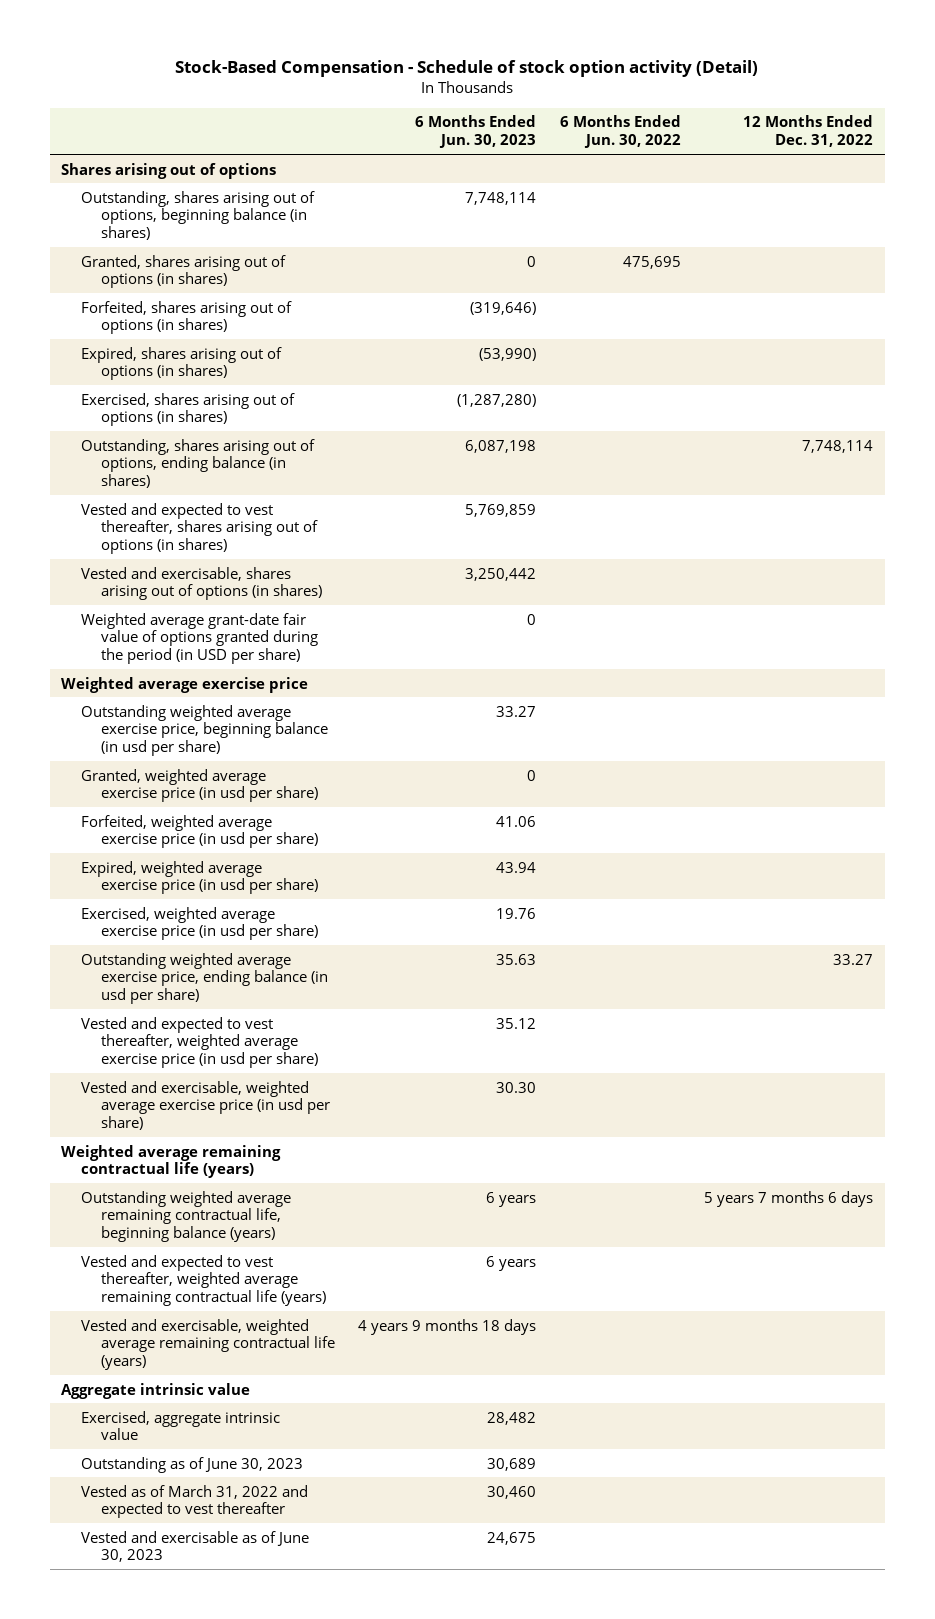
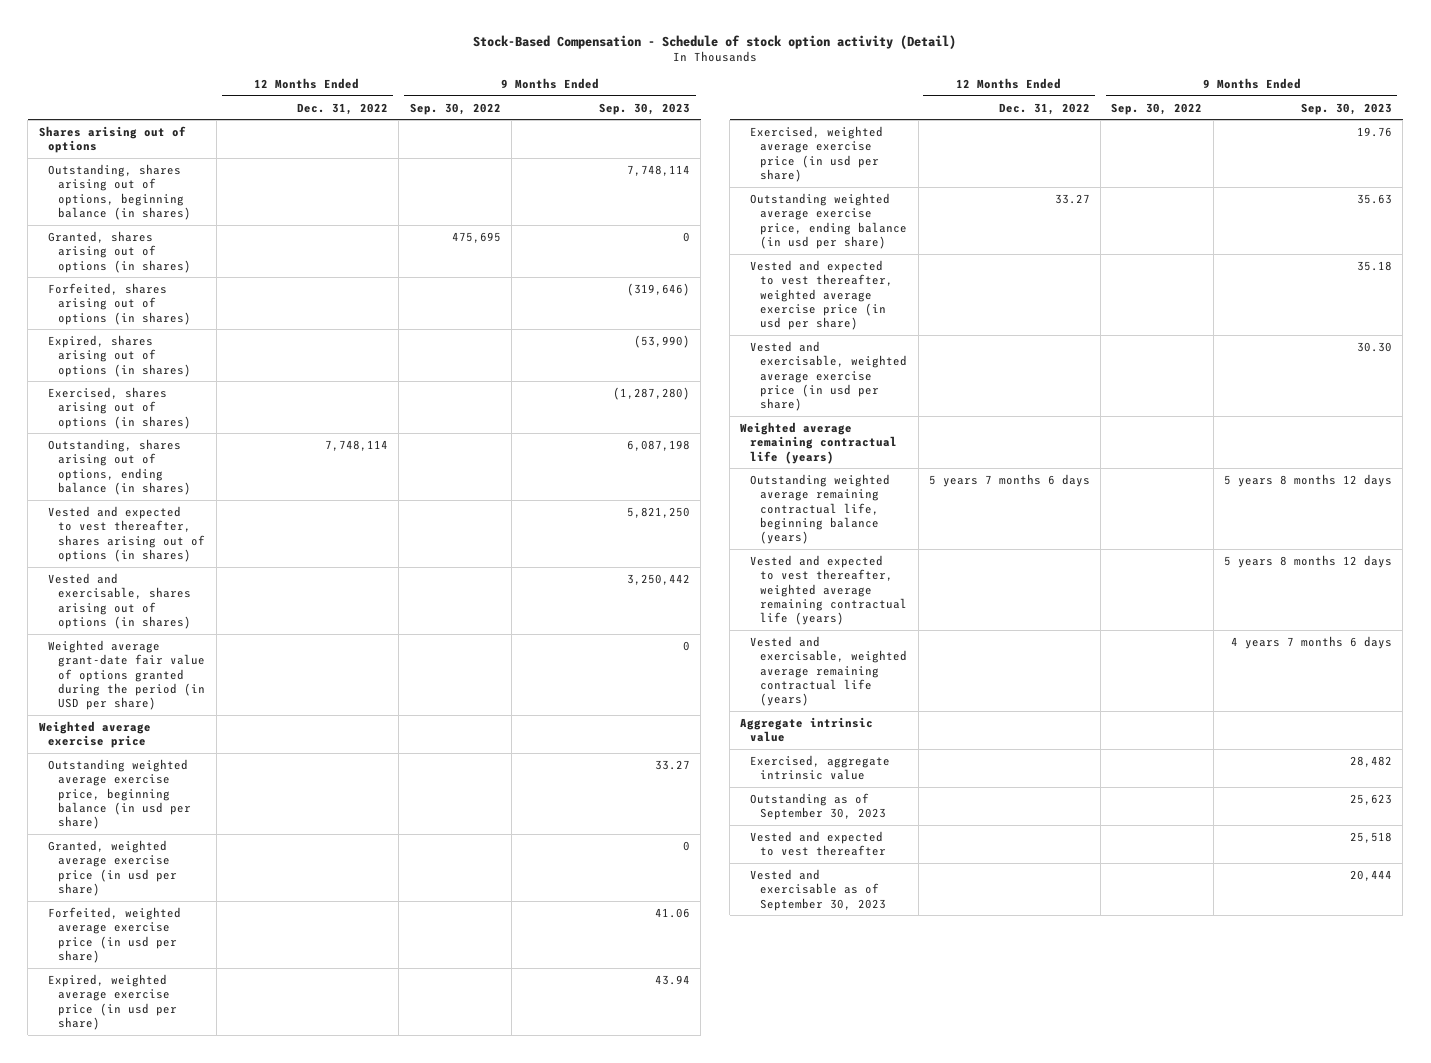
- | 6 Months Ended Jun. 30, 2023 | 6 Months Ended Jun. 30, 2022 | 12 Months Ended Dec. 31, 2022
+ | 12 Months Ended Dec. 31, 2022 | 9 Months Ended Sep. 30, 2022 | 9 Months Ended Sep. 30, 2023
- Outstanding as of June 30, 2023 | 30,689 | |
- Vested as of March 31, 2022 and expected to vest thereafter | 30,460 | |
- Vested and exercisable as of June 30, 2023 | 24,675 | |
+ Outstanding as of September 30, 2023 | | | 25,623
+ Vested and expected to vest thereafter | | | 25,518
+ Vested and exercisable as of September 30, 2023 | | | 20,444

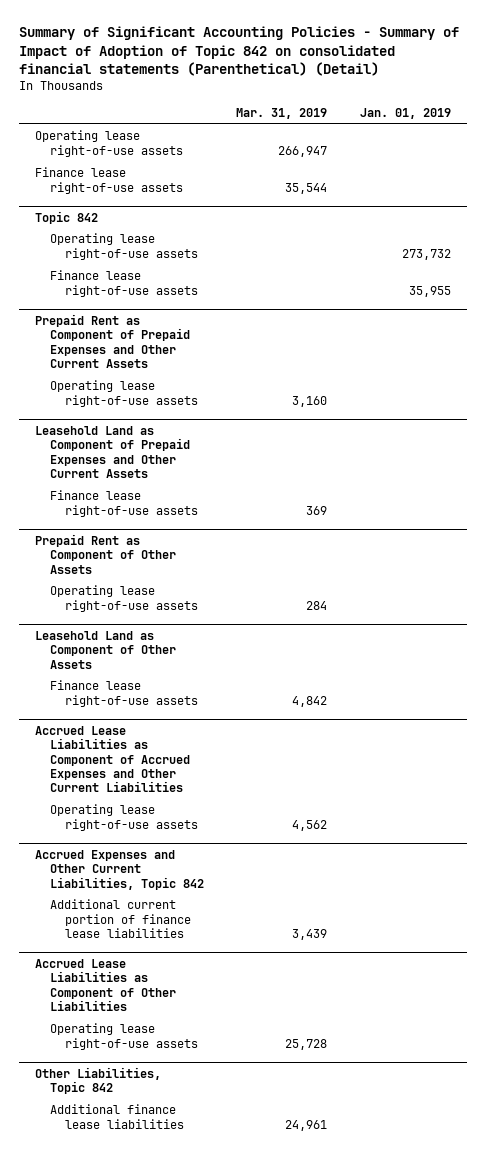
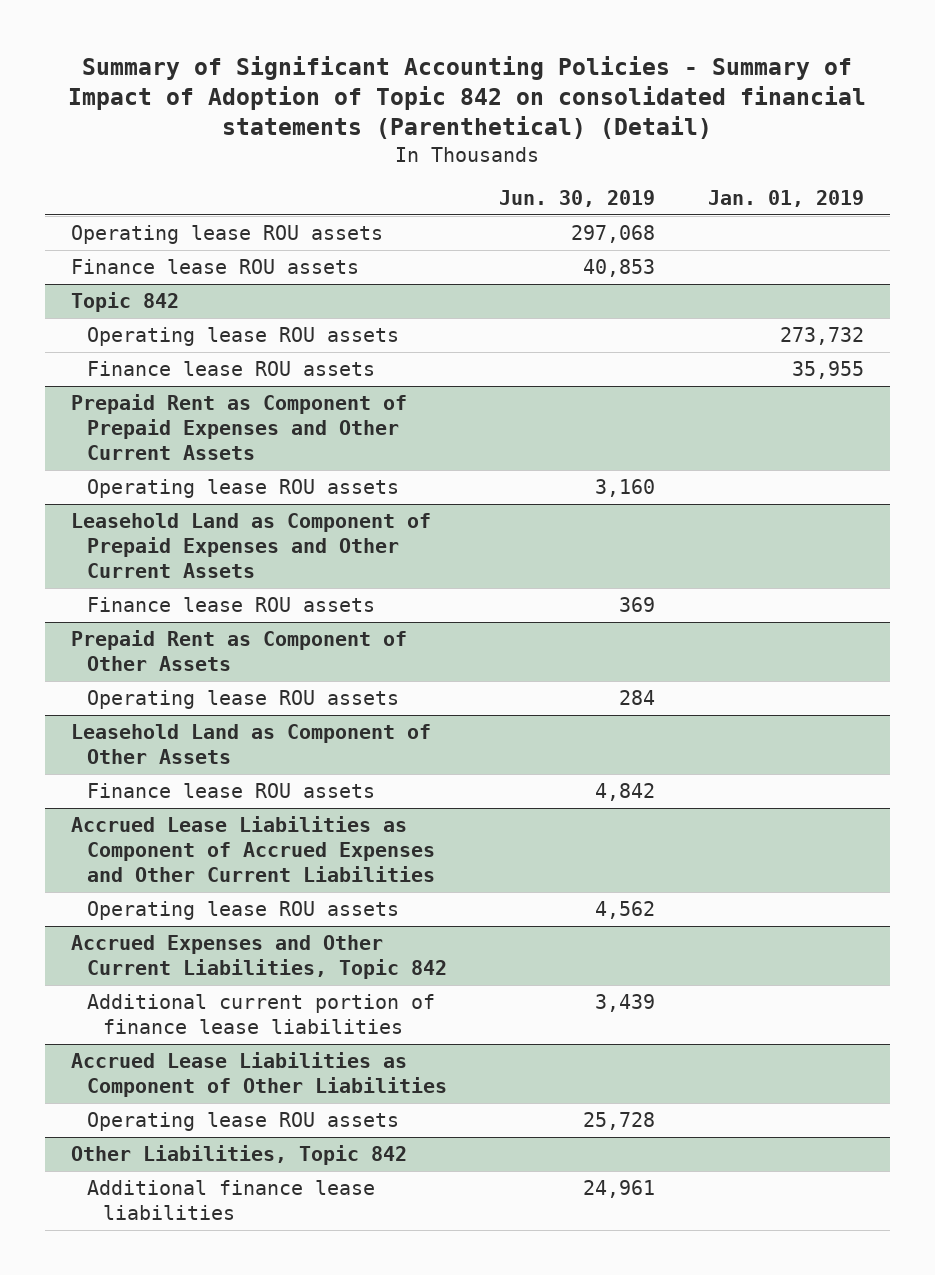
- | Mar. 31, 2019 | Jan. 01, 2019
+ | Jun. 30, 2019 | Jan. 01, 2019
- Operating lease right-of-use assets | 266,947 |
- Finance lease right-of-use assets | 35,544 |
+ Operating lease ROU assets | 297,068 |
+ Finance lease ROU assets | 40,853 |
@ Topic 842
- Operating lease right-of-use assets | | 273,732
- Finance lease right-of-use assets | | 35,955
+ Operating lease ROU assets | | 273,732
+ Finance lease ROU assets | | 35,955
@ Prepaid Rent as Component of Prepaid Expenses and Other Current Assets
- Operating lease right-of-use assets | 3,160 |
+ Operating lease ROU assets | 3,160 |
@ Leasehold Land as Component of Prepaid Expenses and Other Current Assets
- Finance lease right-of-use assets | 369 |
+ Finance lease ROU assets | 369 |
@ Prepaid Rent as Component of Other Assets
- Operating lease right-of-use assets | 284 |
+ Operating lease ROU assets | 284 |
@ Leasehold Land as Component of Other Assets
- Finance lease right-of-use assets | 4,842 |
+ Finance lease ROU assets | 4,842 |
@ Accrued Lease Liabilities as Component of Accrued Expenses and Other Current Liabilities
- Operating lease right-of-use assets | 4,562 |
+ Operating lease ROU assets | 4,562 |
@ Accrued Lease Liabilities as Component of Other Liabilities
- Operating lease right-of-use assets | 25,728 |
+ Operating lease ROU assets | 25,728 |

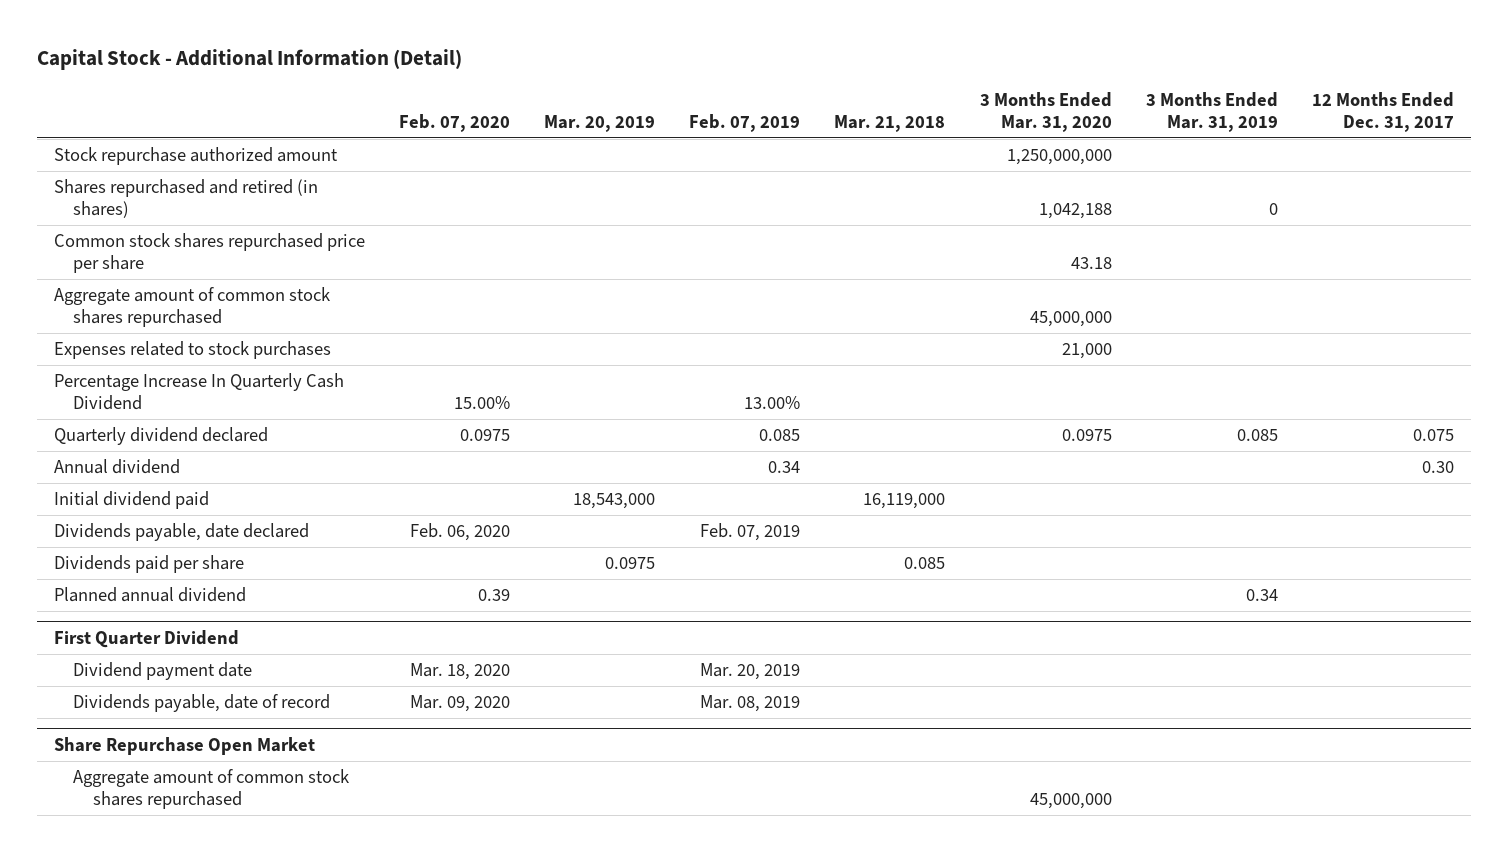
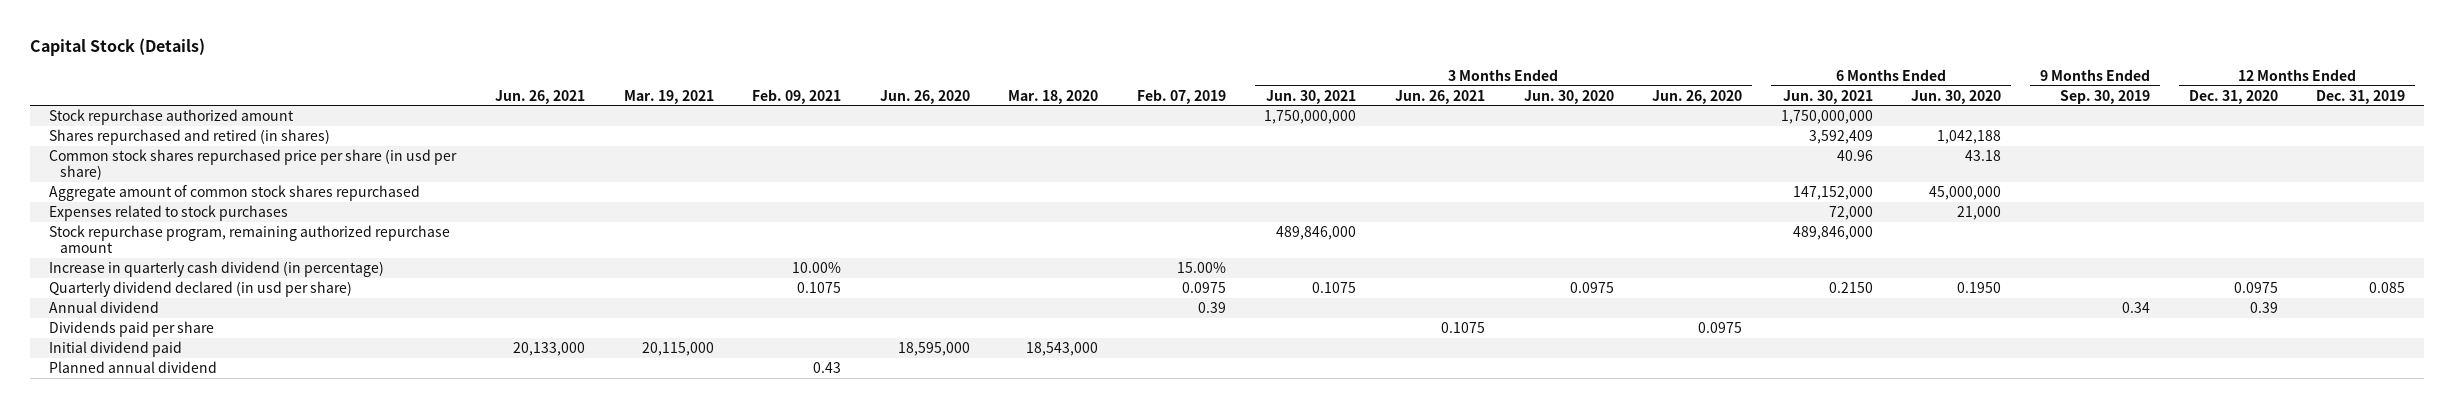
- Capital Stock - Additional Information (Detail)
+ Capital Stock (Details)
- | Feb. 07, 2020 | Mar. 20, 2019 | Feb. 07, 2019 | Mar. 21, 2018 | 3 Months Ended Mar. 31, 2020 | 3 Months Ended Mar. 31, 2019 | 12 Months Ended Dec. 31, 2017
+ | Jun. 26, 2021 | Mar. 19, 2021 | Feb. 09, 2021 | Jun. 26, 2020 | Mar. 18, 2020 | Feb. 07, 2019 | 3 Months Ended Jun. 30, 2021 | 3 Months Ended Jun. 26, 2021 | 3 Months Ended Jun. 30, 2020 | 3 Months Ended Jun. 26, 2020 | 6 Months Ended Jun. 30, 2021 | 6 Months Ended Jun. 30, 2020 | 9 Months Ended Sep. 30, 2019 | 12 Months Ended Dec. 31, 2020 | 12 Months Ended Dec. 31, 2019
- Common stock shares repurchased price per share | | | | | 43.18 | |
+ Common stock shares repurchased price per share (in usd per share) | | | | | | | | | | | 40.96 | 43.18 | | |
- Percentage Increase In Quarterly Cash Dividend | 15.00% | | 13.00% | | | |
- Quarterly dividend declared | 0.0975 | | 0.085 | | 0.0975 | 0.085 | 0.075
- Annual dividend | | | 0.34 | | | | 0.30
- Dividends payable, date declared | Feb. 06, 2020 | | Feb. 07, 2019 | | | |
+ Stock repurchase program, remaining authorized repurchase amount | | | | | | | 489,846,000 | | | | 489,846,000 | | | |
+ Increase in quarterly cash dividend (in percentage) | | | 10.00% | | | 15.00% | | | | | | | | |
+ Quarterly dividend declared (in usd per share) | | | 0.1075 | | | 0.0975 | 0.1075 | | 0.0975 | | 0.2150 | 0.1950 | | 0.0975 | 0.085
+ Annual dividend | | | | | | 0.39 | | | | | | | 0.34 | 0.39 |
moved down: Initial dividend paid | 20,133,000 | 20,115,000 | | 18,595,000 | 18,543,000 | | | | | | | | | |
- First Quarter Dividend
- Dividend payment date | Mar. 18, 2020 | | Mar. 20, 2019 | | | |
- Dividends payable, date of record | Mar. 09, 2020 | | Mar. 08, 2019 | | | |
- Share Repurchase Open Market
- Aggregate amount of common stock shares repurchased | | | | | 45,000,000 | |

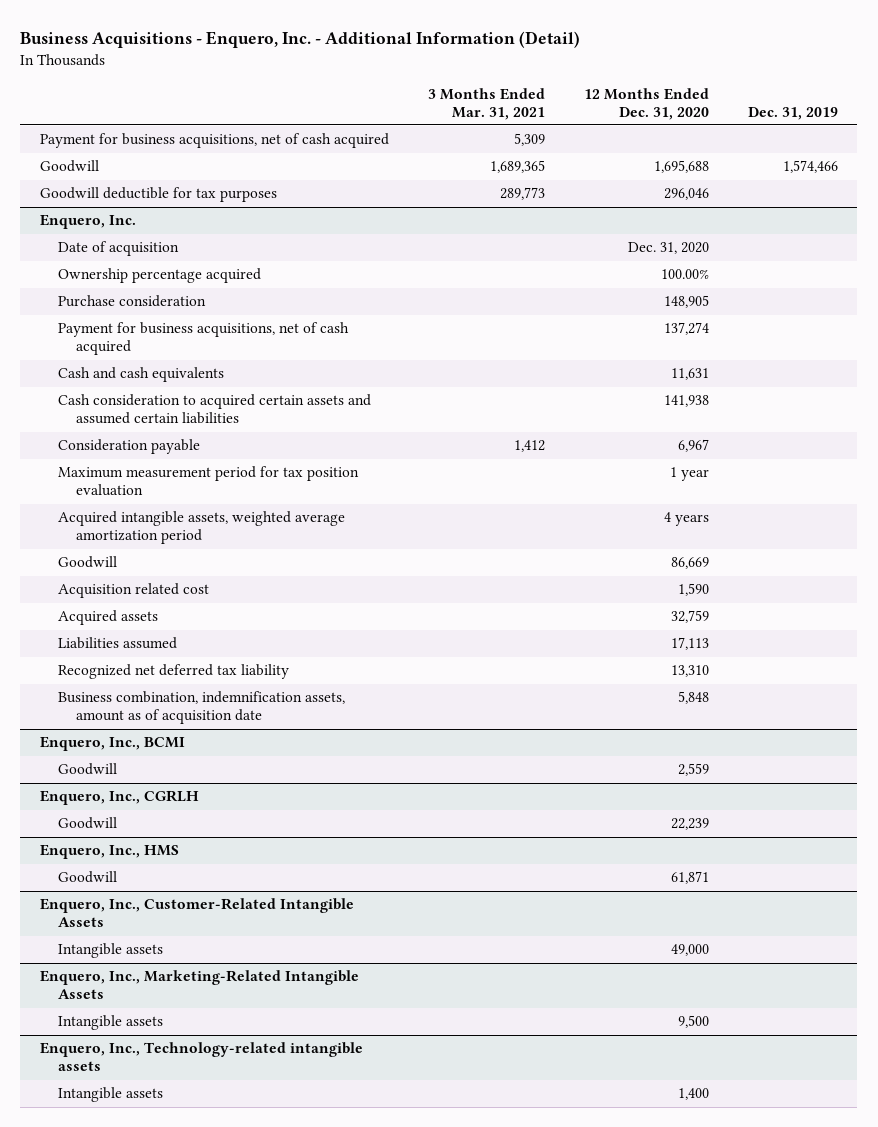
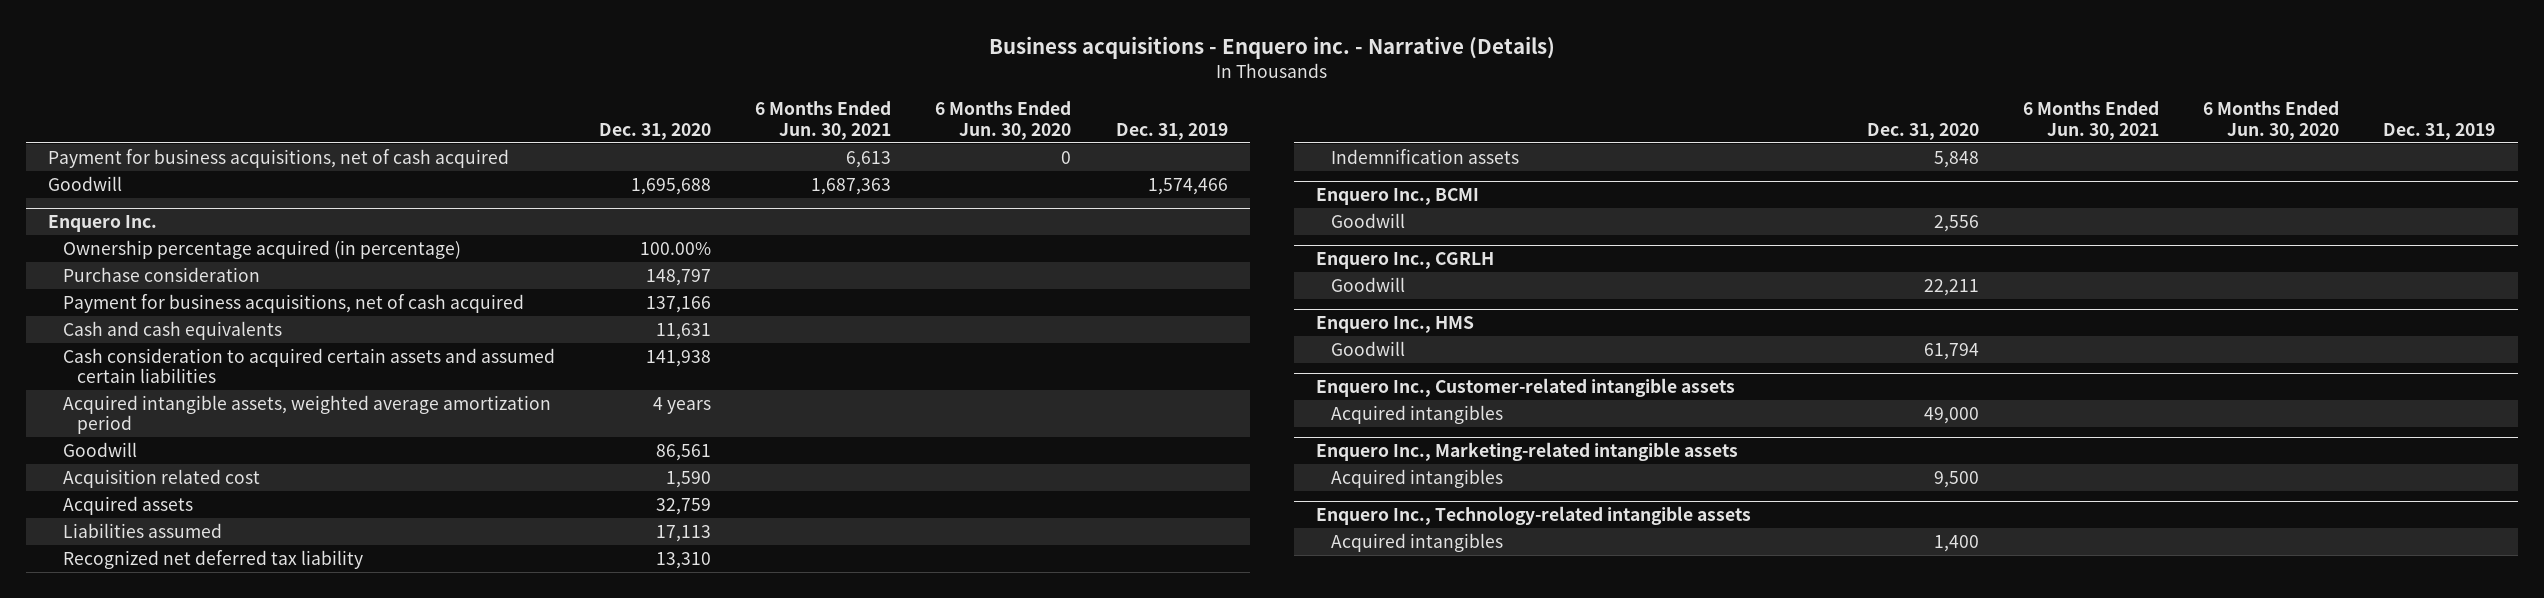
- Business Acquisitions - Enquero, Inc. - Additional Information (Detail)
+ Business acquisitions - Enquero inc. - Narrative (Details)
- | 3 Months Ended Mar. 31, 2021 | 12 Months Ended Dec. 31, 2020 | Dec. 31, 2019
+ | Dec. 31, 2020 | 6 Months Ended Jun. 30, 2021 | 6 Months Ended Jun. 30, 2020 | Dec. 31, 2019
- Goodwill deductible for tax purposes | 289,773 | 296,046 |
- Enquero, Inc.
- Date of acquisition | | Dec. 31, 2020 |
- Ownership percentage acquired | | 100.00% |
+ Enquero Inc.
+ Ownership percentage acquired (in percentage) | 100.00% | | |
- Consideration payable | 1,412 | 6,967 |
- Maximum measurement period for tax position evaluation | | 1 year |
- Business combination, indemnification assets, amount as of acquisition date | | 5,848 |
- Enquero, Inc., BCMI
+ Indemnification assets | 5,848 | | |
+ Enquero Inc., BCMI
- Enquero, Inc., CGRLH
+ Enquero Inc., CGRLH
- Enquero, Inc., HMS
+ Enquero Inc., HMS
- Enquero, Inc., Customer-Related Intangible Assets
- Intangible assets | | 49,000 |
- Enquero, Inc., Marketing-Related Intangible Assets
- Intangible assets | | 9,500 |
- Enquero, Inc., Technology-related intangible assets
- Intangible assets | | 1,400 |
+ Enquero Inc., Customer-related intangible assets
+ Acquired intangibles | 49,000 | | |
+ Enquero Inc., Marketing-related intangible assets
+ Acquired intangibles | 9,500 | | |
+ Enquero Inc., Technology-related intangible assets
+ Acquired intangibles | 1,400 | | |

